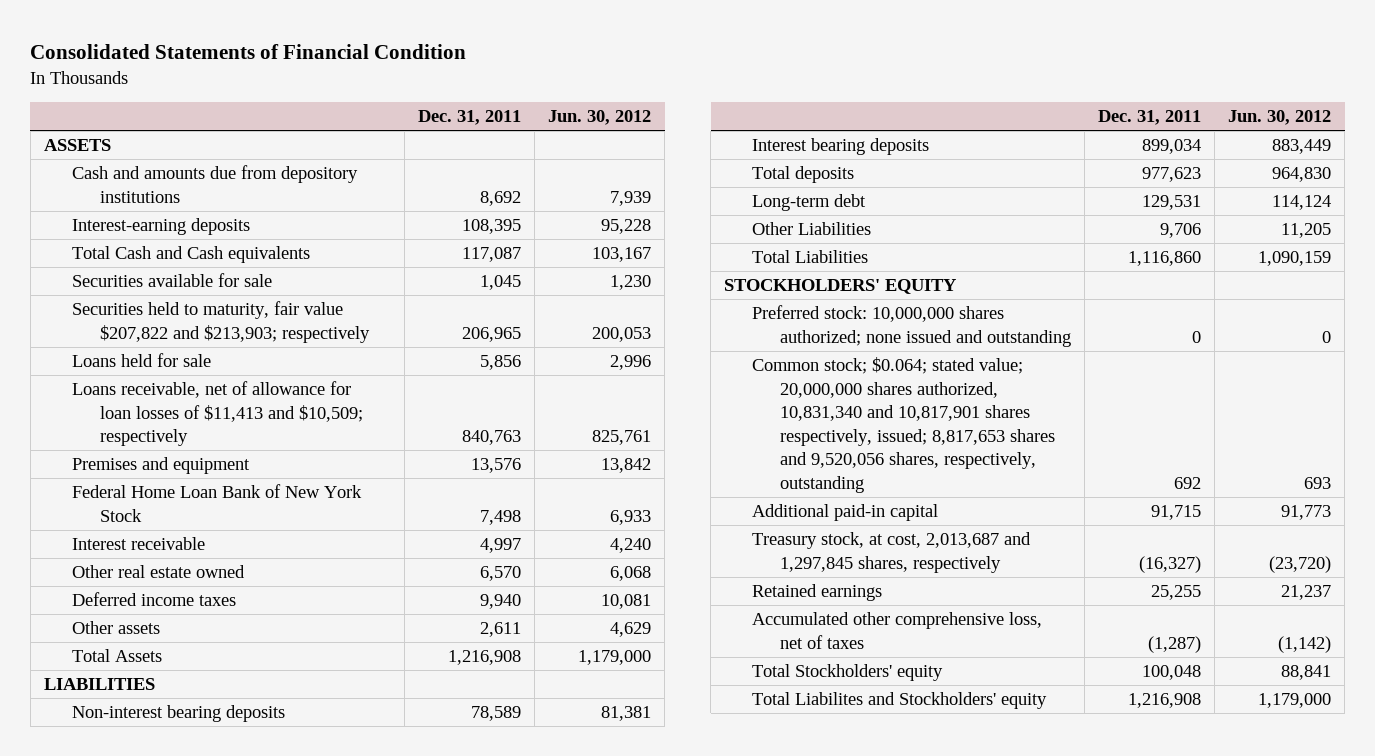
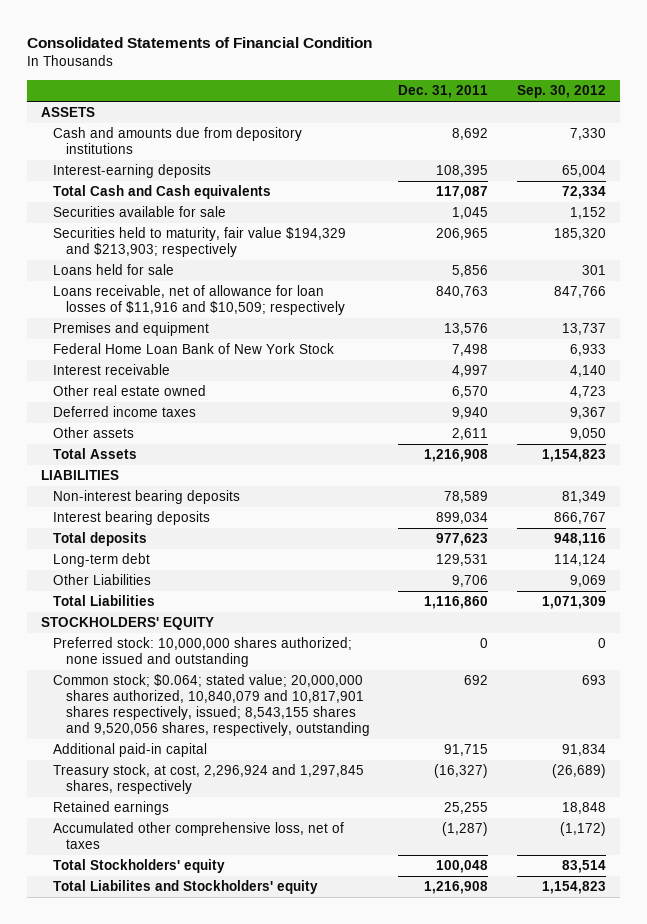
- | Dec. 31, 2011 | Jun. 30, 2012
+ | Dec. 31, 2011 | Sep. 30, 2012
- Securities held to maturity, fair value $207,822 and $213,903; respectively | 206,965 | 200,053
+ Securities held to maturity, fair value $194,329 and $213,903; respectively | 206,965 | 185,320
- Loans receivable, net of allowance for loan losses of $11,413 and $10,509; respectively | 840,763 | 825,761
+ Loans receivable, net of allowance for loan losses of $11,916 and $10,509; respectively | 840,763 | 847,766
- Common stock; $0.064; stated value; 20,000,000 shares authorized, 10,831,340 and 10,817,901 shares respectively, issued; 8,817,653 shares and 9,520,056 shares, respectively, outstanding | 692 | 693
+ Common stock; $0.064; stated value; 20,000,000 shares authorized, 10,840,079 and 10,817,901 shares respectively, issued; 8,543,155 shares and 9,520,056 shares, respectively, outstanding | 692 | 693
- Treasury stock, at cost, 2,013,687 and 1,297,845 shares, respectively | (16,327) | (23,720)
+ Treasury stock, at cost, 2,296,924 and 1,297,845 shares, respectively | (16,327) | (26,689)

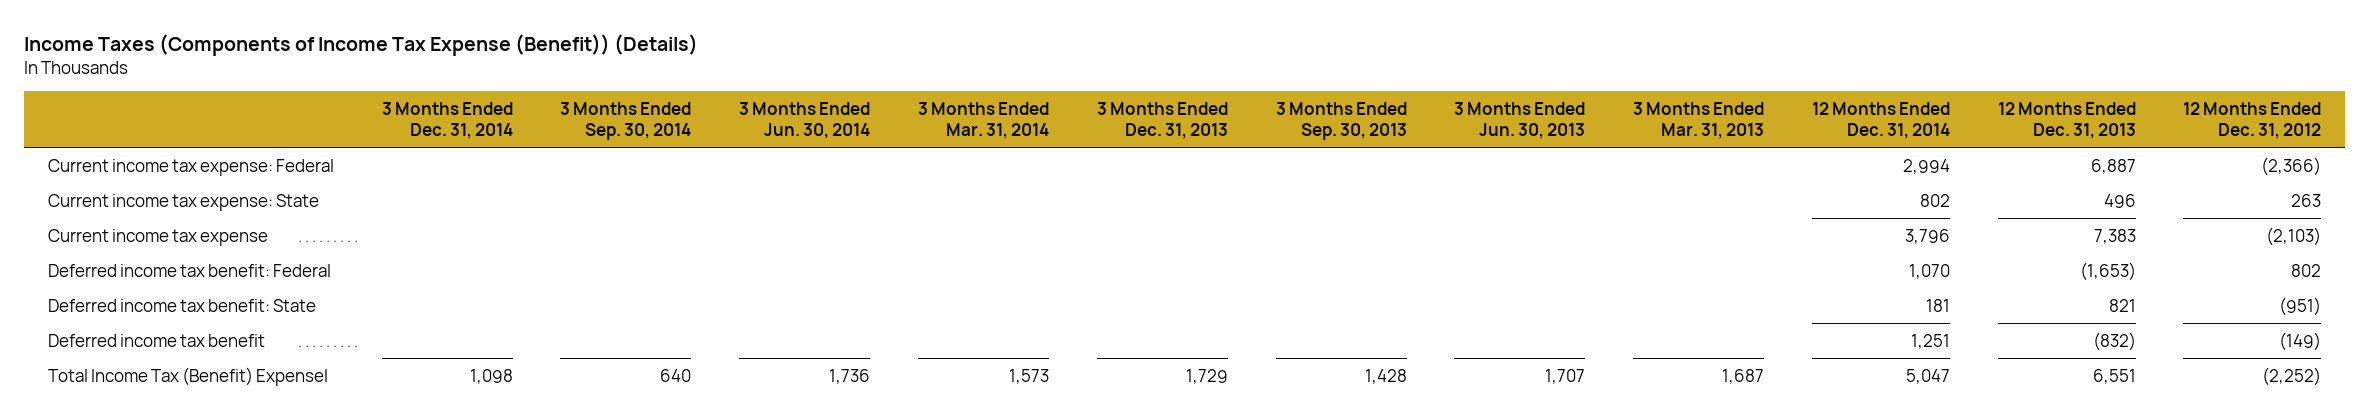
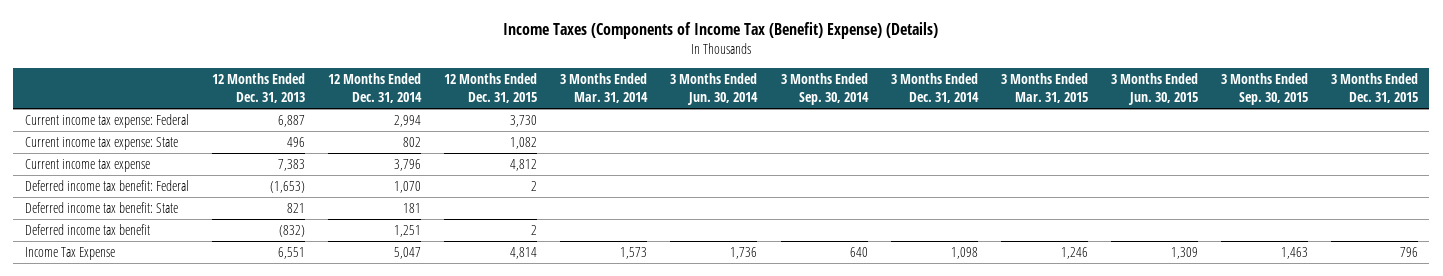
- Income Taxes (Components of Income Tax Expense (Benefit)) (Details)
+ Income Taxes (Components of Income Tax (Benefit) Expense) (Details)
- | 3 Months Ended Dec. 31, 2014 | 3 Months Ended Sep. 30, 2014 | 3 Months Ended Jun. 30, 2014 | 3 Months Ended Mar. 31, 2014 | 3 Months Ended Dec. 31, 2013 | 3 Months Ended Sep. 30, 2013 | 3 Months Ended Jun. 30, 2013 | 3 Months Ended Mar. 31, 2013 | 12 Months Ended Dec. 31, 2014 | 12 Months Ended Dec. 31, 2013 | 12 Months Ended Dec. 31, 2012
+ | 12 Months Ended Dec. 31, 2013 | 12 Months Ended Dec. 31, 2014 | 12 Months Ended Dec. 31, 2015 | 3 Months Ended Mar. 31, 2014 | 3 Months Ended Jun. 30, 2014 | 3 Months Ended Sep. 30, 2014 | 3 Months Ended Dec. 31, 2014 | 3 Months Ended Mar. 31, 2015 | 3 Months Ended Jun. 30, 2015 | 3 Months Ended Sep. 30, 2015 | 3 Months Ended Dec. 31, 2015
- Total Income Tax (Benefit) Expensel | 1,098 | 640 | 1,736 | 1,573 | 1,729 | 1,428 | 1,707 | 1,687 | 5,047 | 6,551 | (2,252)
+ Income Tax Expense | 6,551 | 5,047 | 4,814 | 1,573 | 1,736 | 640 | 1,098 | 1,246 | 1,309 | 1,463 | 796

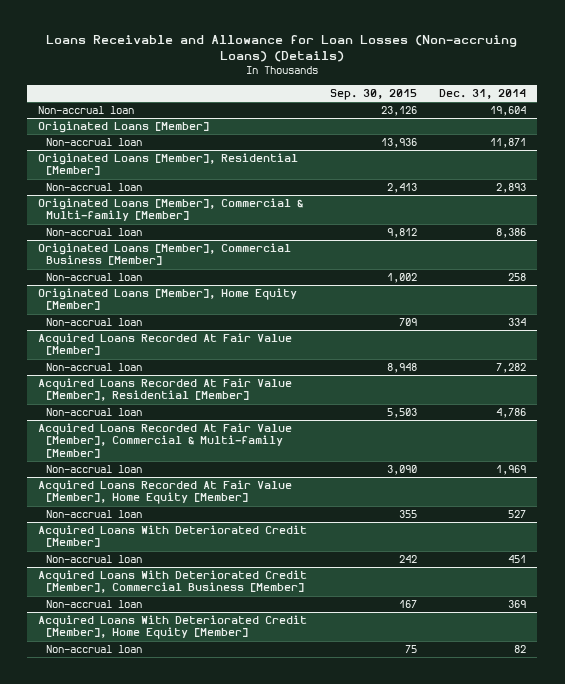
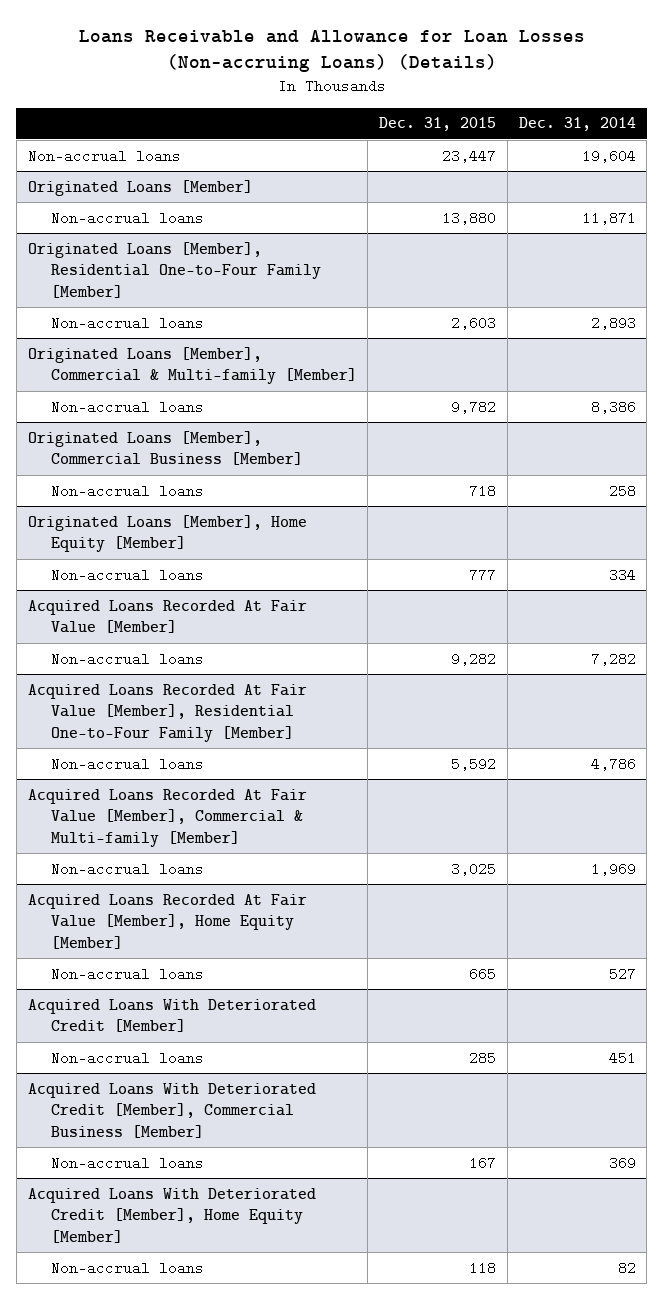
- | Sep. 30, 2015 | Dec. 31, 2014
+ | Dec. 31, 2015 | Dec. 31, 2014
- Non-accrual loan | 23,126 | 19,604
+ Non-accrual loans | 23,447 | 19,604
@ Originated Loans [Member]
- Non-accrual loan | 13,936 | 11,871
- Originated Loans [Member], Residential [Member]
- Non-accrual loan | 2,413 | 2,893
@ Originated Loans [Member]
+ Non-accrual loans | 13,880 | 11,871
+ Originated Loans [Member], Residential One-to-Four Family [Member]
+ Non-accrual loans | 2,603 | 2,893
@ Originated Loans [Member], Commercial & Multi-family [Member]
- Non-accrual loan | 9,812 | 8,386
+ Non-accrual loans | 9,782 | 8,386
@ Originated Loans [Member], Commercial Business [Member]
- Non-accrual loan | 1,002 | 258
+ Non-accrual loans | 718 | 258
@ Originated Loans [Member], Home Equity [Member]
- Non-accrual loan | 709 | 334
+ Non-accrual loans | 777 | 334
@ Acquired Loans Recorded At Fair Value [Member]
- Non-accrual loan | 8,948 | 7,282
- Acquired Loans Recorded At Fair Value [Member], Residential [Member]
- Non-accrual loan | 5,503 | 4,786
@ Acquired Loans Recorded At Fair Value [Member]
+ Non-accrual loans | 9,282 | 7,282
+ Acquired Loans Recorded At Fair Value [Member], Residential One-to-Four Family [Member]
+ Non-accrual loans | 5,592 | 4,786
@ Acquired Loans Recorded At Fair Value [Member], Commercial & Multi-family [Member]
- Non-accrual loan | 3,090 | 1,969
+ Non-accrual loans | 3,025 | 1,969
@ Acquired Loans Recorded At Fair Value [Member], Home Equity [Member]
- Non-accrual loan | 355 | 527
+ Non-accrual loans | 665 | 527
@ Acquired Loans With Deteriorated Credit [Member]
- Non-accrual loan | 242 | 451
+ Non-accrual loans | 285 | 451
@ Acquired Loans With Deteriorated Credit [Member], Commercial Business [Member]
- Non-accrual loan | 167 | 369
+ Non-accrual loans | 167 | 369
@ Acquired Loans With Deteriorated Credit [Member], Home Equity [Member]
- Non-accrual loan | 75 | 82
+ Non-accrual loans | 118 | 82

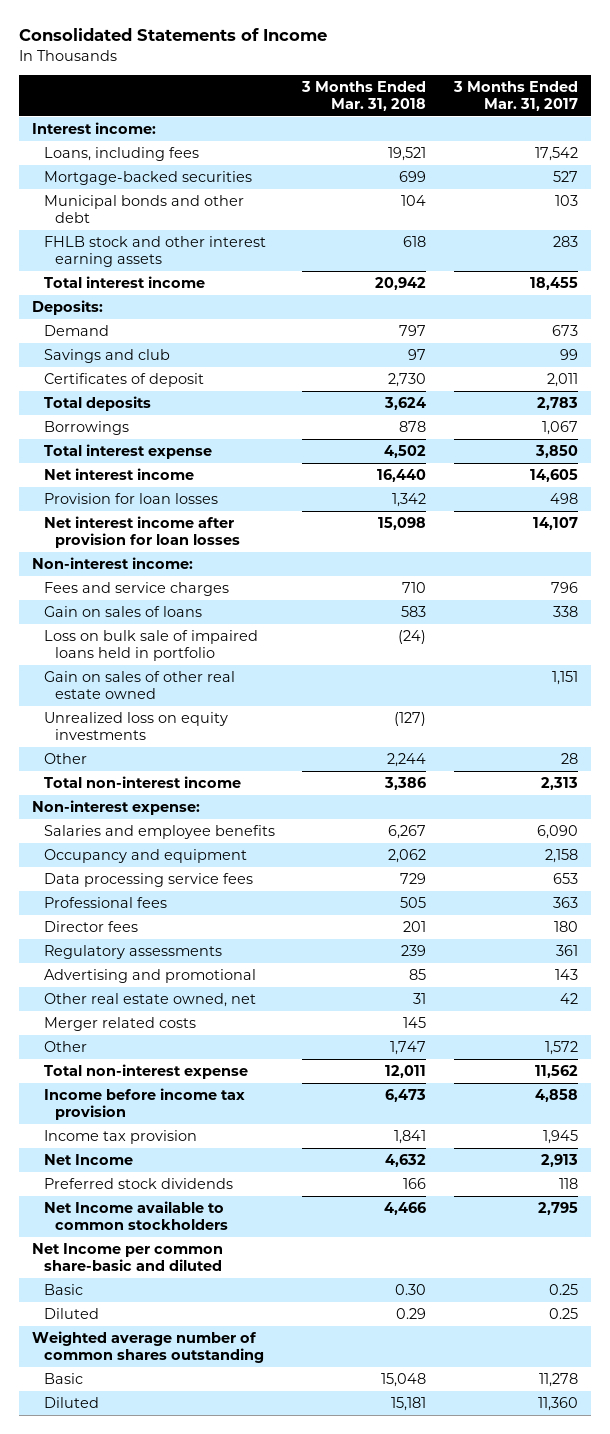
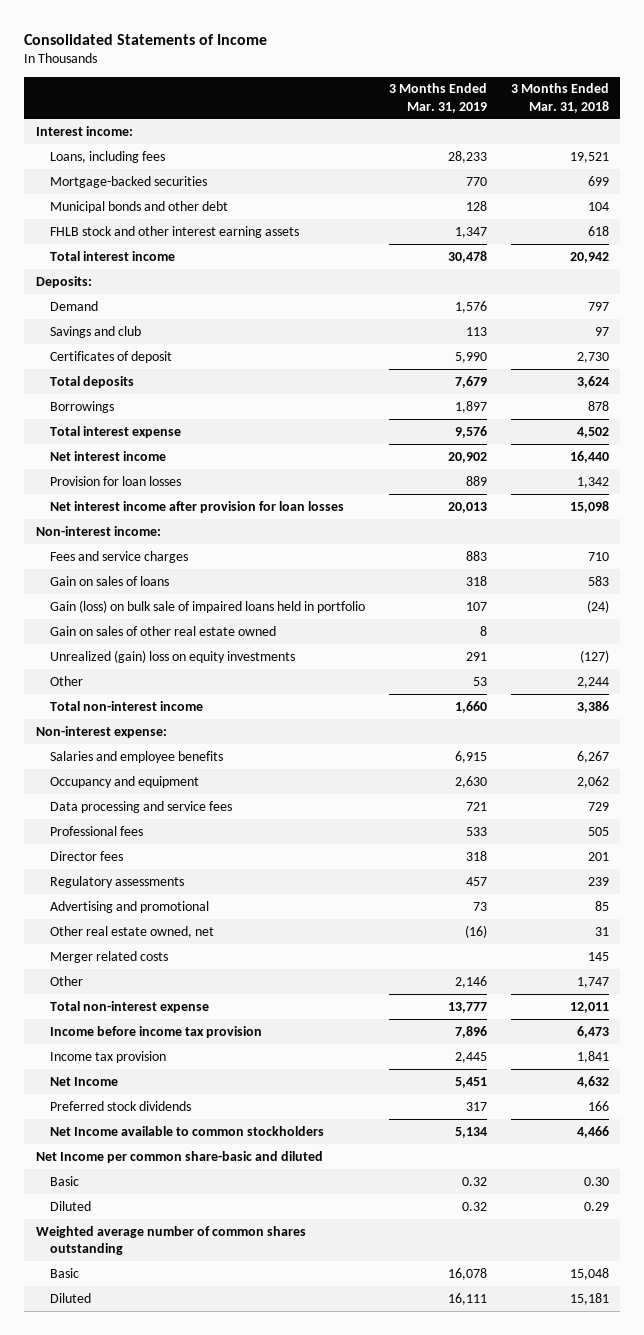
- | 3 Months Ended Mar. 31, 2018 | 3 Months Ended Mar. 31, 2017
+ | 3 Months Ended Mar. 31, 2019 | 3 Months Ended Mar. 31, 2018
- Loss on bulk sale of impaired loans held in portfolio | (24) |
+ Gain (loss) on bulk sale of impaired loans held in portfolio | 107 | (24)
- Unrealized loss on equity investments | (127) |
+ Unrealized (gain) loss on equity investments | 291 | (127)
- Data processing service fees | 729 | 653
+ Data processing and service fees | 721 | 729

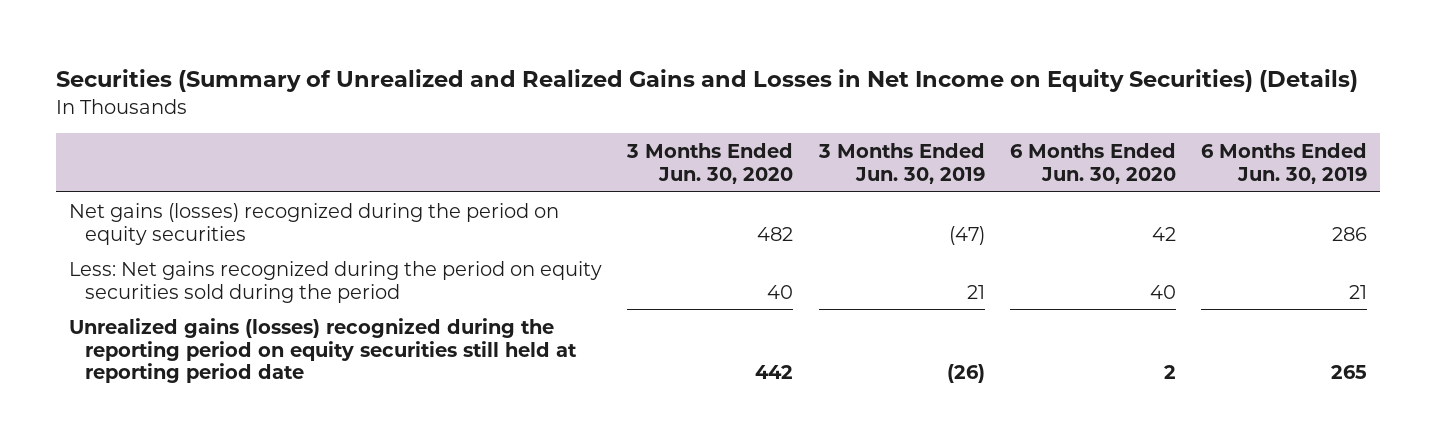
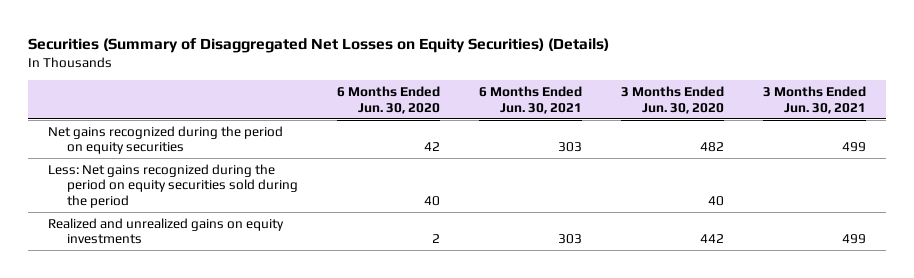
- Securities (Summary of Unrealized and Realized Gains and Losses in Net Income on Equity Securities) (Details)
+ Securities (Summary of Disaggregated Net Losses on Equity Securities) (Details)
- | 3 Months Ended Jun. 30, 2020 | 3 Months Ended Jun. 30, 2019 | 6 Months Ended Jun. 30, 2020 | 6 Months Ended Jun. 30, 2019
+ | 6 Months Ended Jun. 30, 2020 | 6 Months Ended Jun. 30, 2021 | 3 Months Ended Jun. 30, 2020 | 3 Months Ended Jun. 30, 2021
- Net gains (losses) recognized during the period on equity securities | 482 | (47) | 42 | 286
+ Net gains recognized during the period on equity securities | 42 | 303 | 482 | 499
- Unrealized gains (losses) recognized during the reporting period on equity securities still held at reporting period date | 442 | (26) | 2 | 265
+ Realized and unrealized gains on equity investments | 2 | 303 | 442 | 499

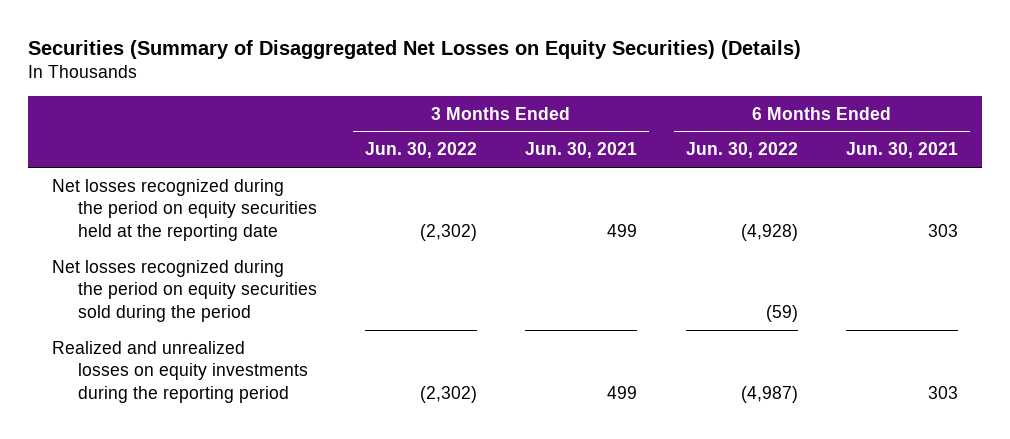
- | 6 Months Ended Jun. 30, 2020 | 6 Months Ended Jun. 30, 2021 | 3 Months Ended Jun. 30, 2020 | 3 Months Ended Jun. 30, 2021
+ | 3 Months Ended Jun. 30, 2022 | 3 Months Ended Jun. 30, 2021 | 6 Months Ended Jun. 30, 2022 | 6 Months Ended Jun. 30, 2021
- Net gains recognized during the period on equity securities | 42 | 303 | 482 | 499
- Less: Net gains recognized during the period on equity securities sold during the period | 40 | | 40 |
- Realized and unrealized gains on equity investments | 2 | 303 | 442 | 499
+ Net losses recognized during the period on equity securities held at the reporting date | (2,302) | 499 | (4,928) | 303
+ Net losses recognized during the period on equity securities sold during the period | | | (59) |
+ Realized and unrealized losses on equity investments during the reporting period | (2,302) | 499 | (4,987) | 303

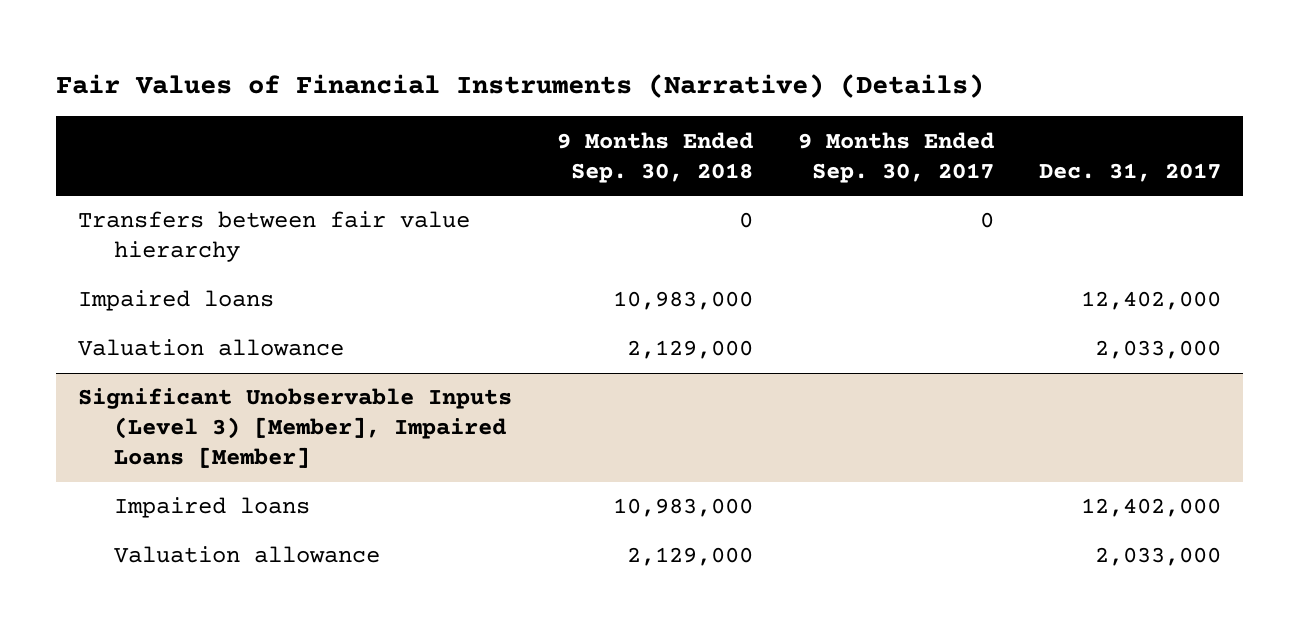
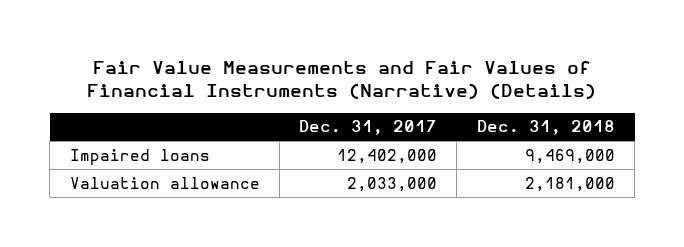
- Fair Values of Financial Instruments (Narrative) (Details)
+ Fair Value Measurements and Fair Values of Financial Instruments (Narrative) (Details)
- | 9 Months Ended Sep. 30, 2018 | 9 Months Ended Sep. 30, 2017 | Dec. 31, 2017
+ | Dec. 31, 2017 | Dec. 31, 2018
- Transfers between fair value hierarchy | 0 | 0 |
- Significant Unobservable Inputs (Level 3) [Member], Impaired Loans [Member]
- Impaired loans | 10,983,000 | | 12,402,000
- Valuation allowance | 2,129,000 | | 2,033,000

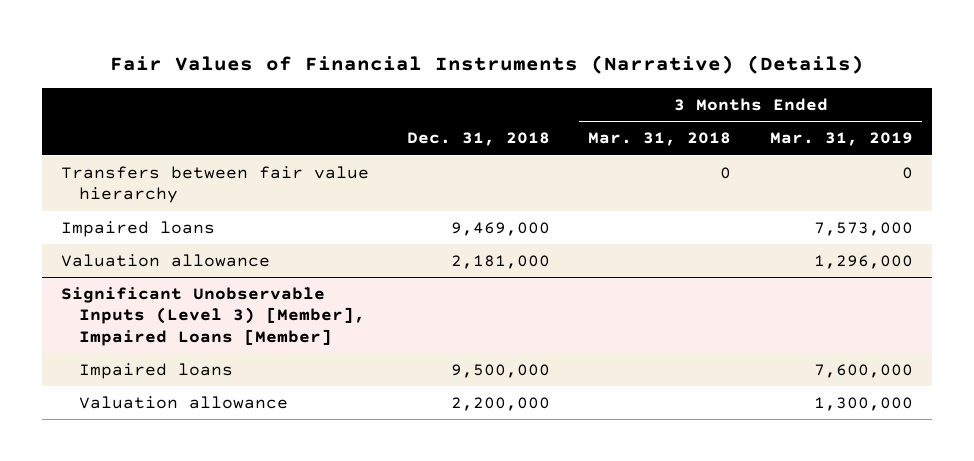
- Fair Value Measurements and Fair Values of Financial Instruments (Narrative) (Details)
+ Fair Values of Financial Instruments (Narrative) (Details)
- | Dec. 31, 2017 | Dec. 31, 2018
+ | Dec. 31, 2018 | 3 Months Ended Mar. 31, 2018 | 3 Months Ended Mar. 31, 2019
+ Transfers between fair value hierarchy | | 0 | 0
+ Significant Unobservable Inputs (Level 3) [Member], Impaired Loans [Member]
+ Impaired loans | 9,500,000 | | 7,600,000
+ Valuation allowance | 2,200,000 | | 1,300,000

